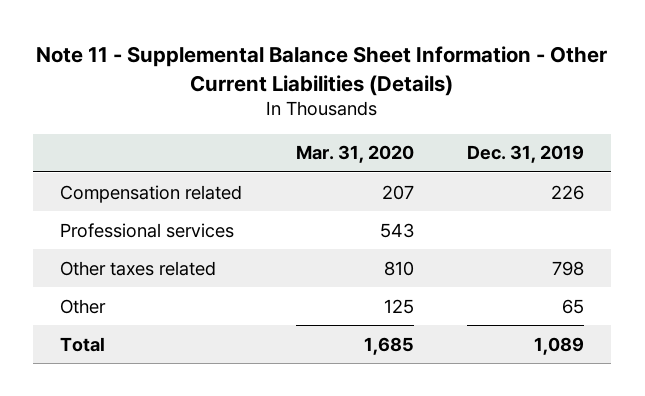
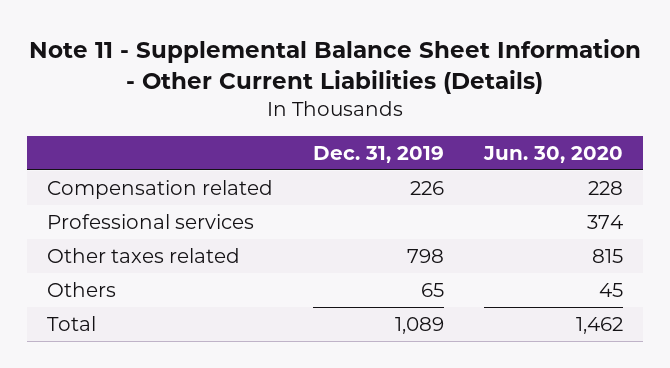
- | Mar. 31, 2020 | Dec. 31, 2019
+ | Dec. 31, 2019 | Jun. 30, 2020
- Other | 125 | 65
+ Others | 65 | 45

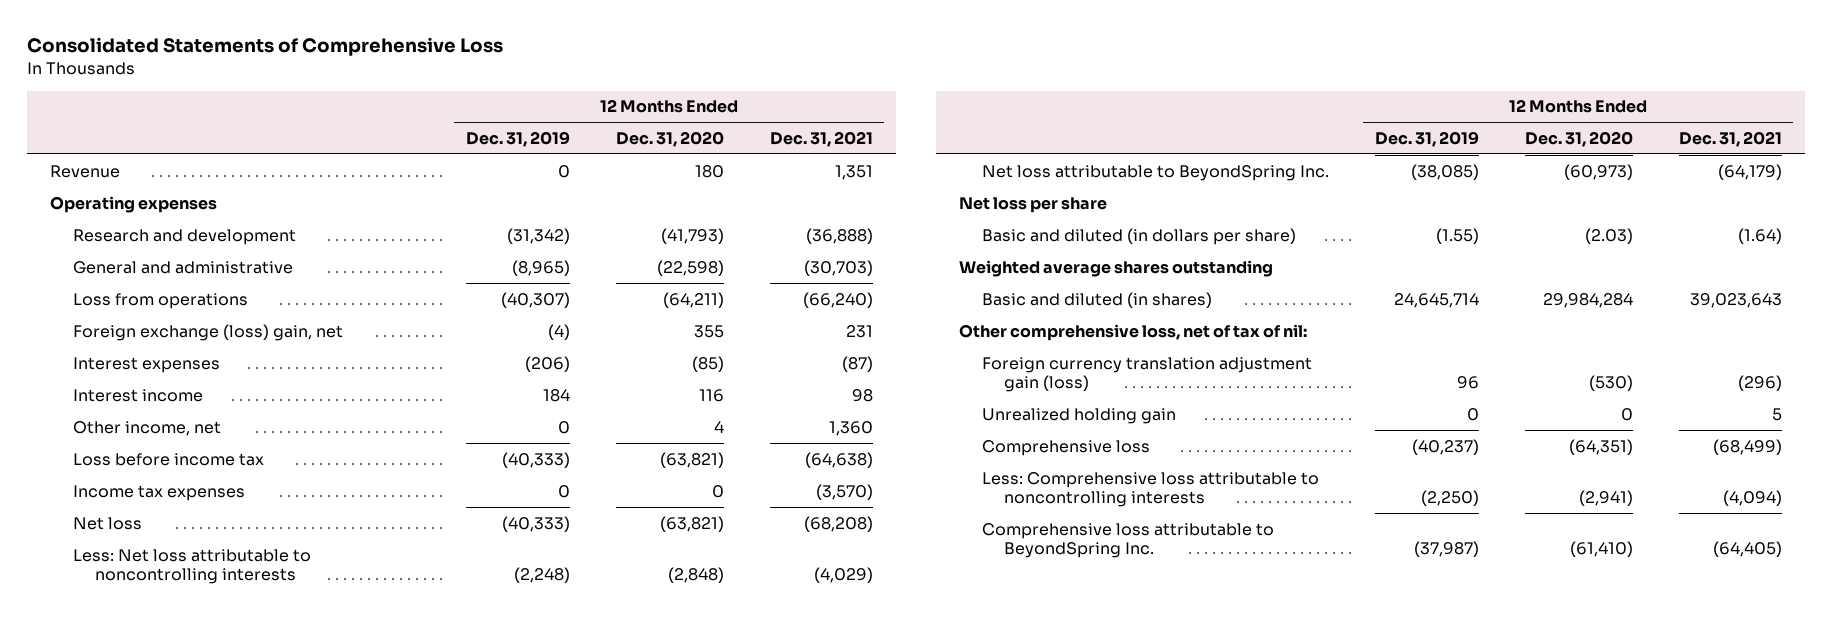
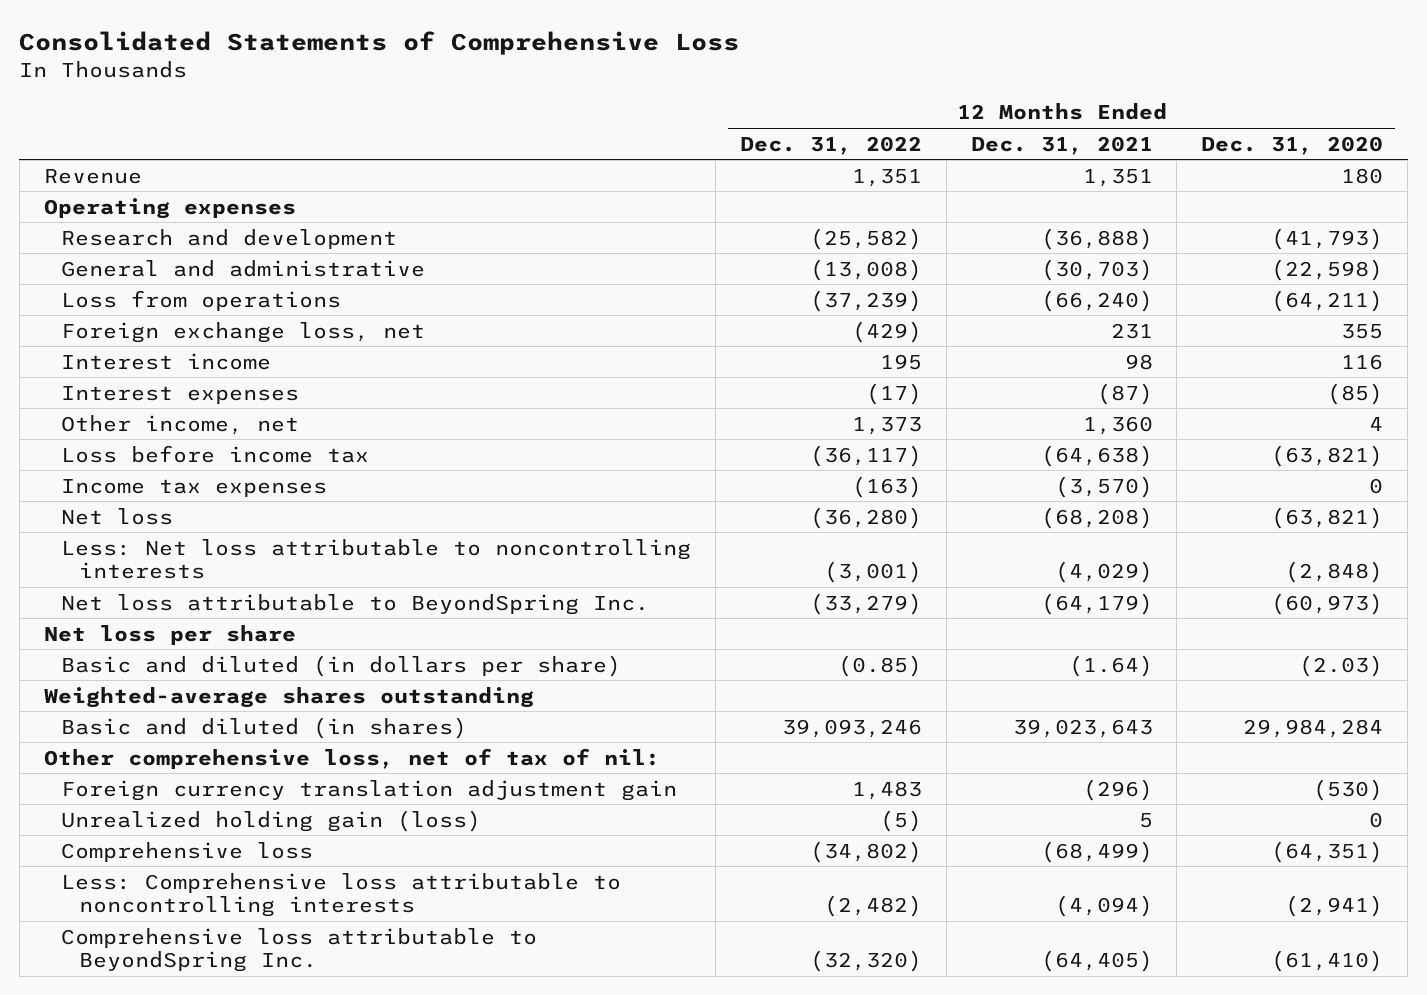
- | 12 Months Ended Dec. 31, 2019 | 12 Months Ended Dec. 31, 2020 | 12 Months Ended Dec. 31, 2021
+ | 12 Months Ended Dec. 31, 2022 | 12 Months Ended Dec. 31, 2021 | 12 Months Ended Dec. 31, 2020
- Foreign exchange (loss) gain, net | (4) | 355 | 231
+ Foreign exchange loss, net | (429) | 231 | 355
moved down: Interest expenses | (17) | (87) | (85)
- Weighted average shares outstanding
+ Weighted-average shares outstanding
- Foreign currency translation adjustment gain (loss) | 96 | (530) | (296)
- Unrealized holding gain | 0 | 0 | 5
+ Foreign currency translation adjustment gain | 1,483 | (296) | (530)
+ Unrealized holding gain (loss) | (5) | 5 | 0

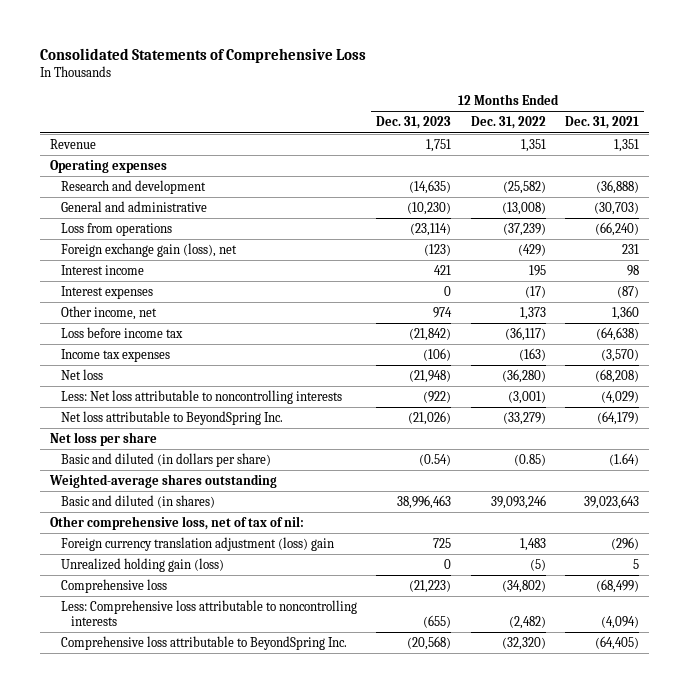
- | 12 Months Ended Dec. 31, 2022 | 12 Months Ended Dec. 31, 2021 | 12 Months Ended Dec. 31, 2020
+ | 12 Months Ended Dec. 31, 2023 | 12 Months Ended Dec. 31, 2022 | 12 Months Ended Dec. 31, 2021
- Foreign exchange loss, net | (429) | 231 | 355
+ Foreign exchange gain (loss), net | (123) | (429) | 231
- Foreign currency translation adjustment gain | 1,483 | (296) | (530)
+ Foreign currency translation adjustment (loss) gain | 725 | 1,483 | (296)

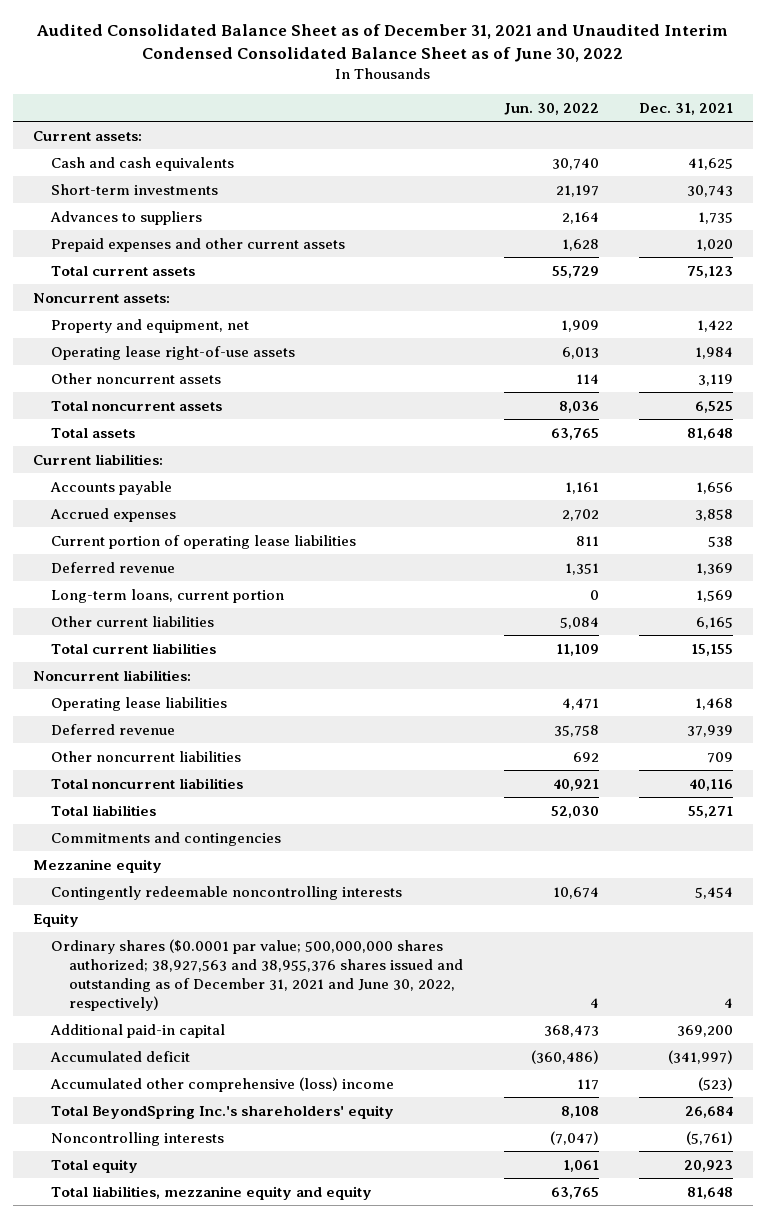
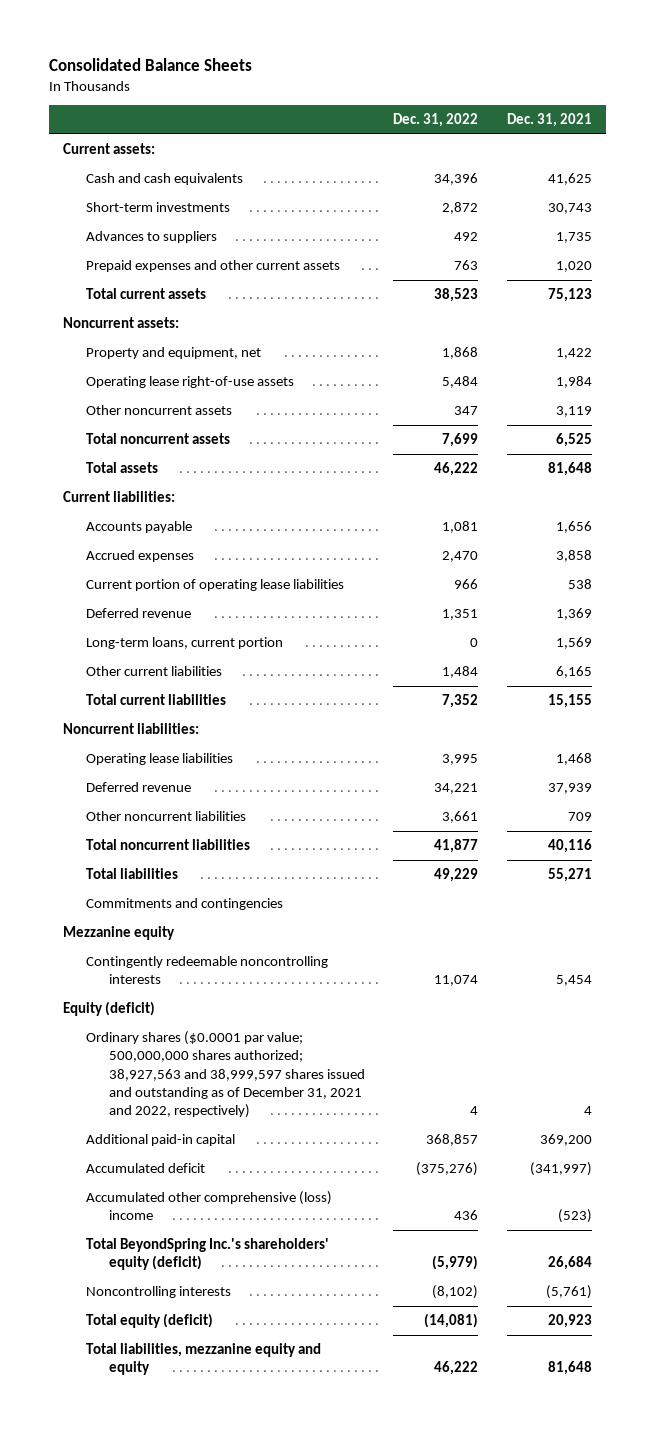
- Audited Consolidated Balance Sheet as of December 31, 2021 and Unaudited Interim Condensed Consolidated Balance Sheet as of June 30, 2022
+ Consolidated Balance Sheets
- | Jun. 30, 2022 | Dec. 31, 2021
+ | Dec. 31, 2022 | Dec. 31, 2021
- Equity
- Ordinary shares ($0.0001 par value; 500,000,000 shares authorized; 38,927,563 and 38,955,376 shares issued and outstanding as of December 31, 2021 and June 30, 2022, respectively) | 4 | 4
+ Equity (deficit)
+ Ordinary shares ($0.0001 par value; 500,000,000 shares authorized; 38,927,563 and 38,999,597 shares issued and outstanding as of December 31, 2021 and 2022, respectively) | 4 | 4
- Total BeyondSpring Inc.'s shareholders' equity | 8,108 | 26,684
+ Total BeyondSpring Inc.'s shareholders' equity (deficit) | (5,979) | 26,684
- Total equity | 1,061 | 20,923
+ Total equity (deficit) | (14,081) | 20,923

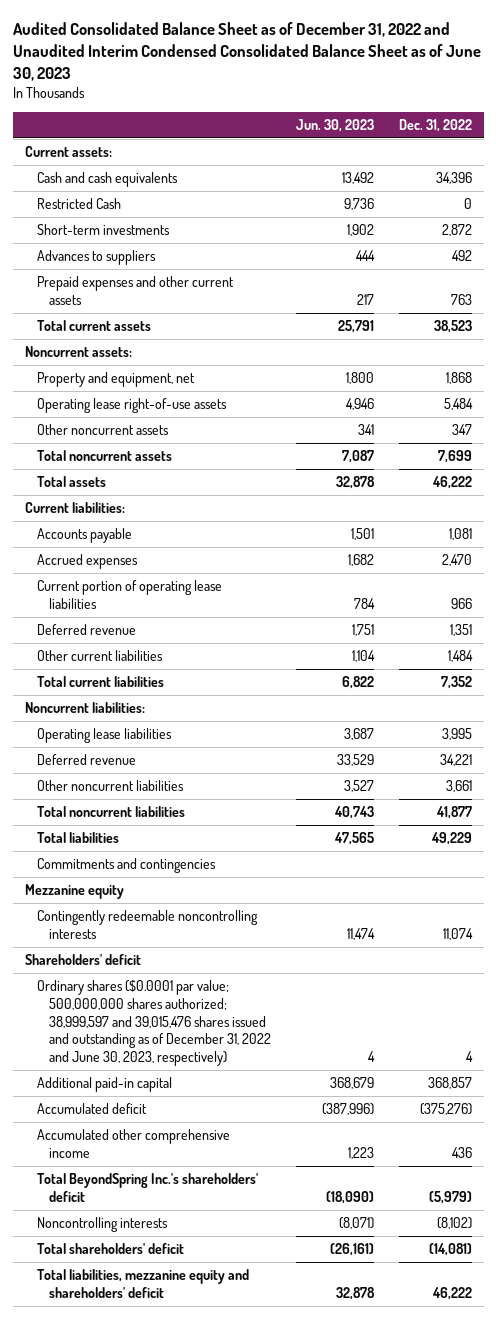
- Consolidated Balance Sheets
+ Audited Consolidated Balance Sheet as of December 31, 2022 and Unaudited Interim Condensed Consolidated Balance Sheet as of June 30, 2023
- | Dec. 31, 2022 | Dec. 31, 2021
+ | Jun. 30, 2023 | Dec. 31, 2022
+ Restricted Cash | 9,736 | 0
- Long-term loans, current portion | 0 | 1,569
- Equity (deficit)
- Ordinary shares ($0.0001 par value; 500,000,000 shares authorized; 38,927,563 and 38,999,597 shares issued and outstanding as of December 31, 2021 and 2022, respectively) | 4 | 4
+ Shareholders' deficit
+ Ordinary shares ($0.0001 par value; 500,000,000 shares authorized; 38,999,597 and 39,015,476 shares issued and outstanding as of December 31, 2022 and June 30, 2023, respectively) | 4 | 4
- Accumulated other comprehensive (loss) income | 436 | (523)
- Total BeyondSpring Inc.'s shareholders' equity (deficit) | (5,979) | 26,684
+ Accumulated other comprehensive income | 1,223 | 436
+ Total BeyondSpring Inc.'s shareholders' deficit | (18,090) | (5,979)
- Total equity (deficit) | (14,081) | 20,923
- Total liabilities, mezzanine equity and equity | 46,222 | 81,648
+ Total shareholders' deficit | (26,161) | (14,081)
+ Total liabilities, mezzanine equity and shareholders' deficit | 32,878 | 46,222

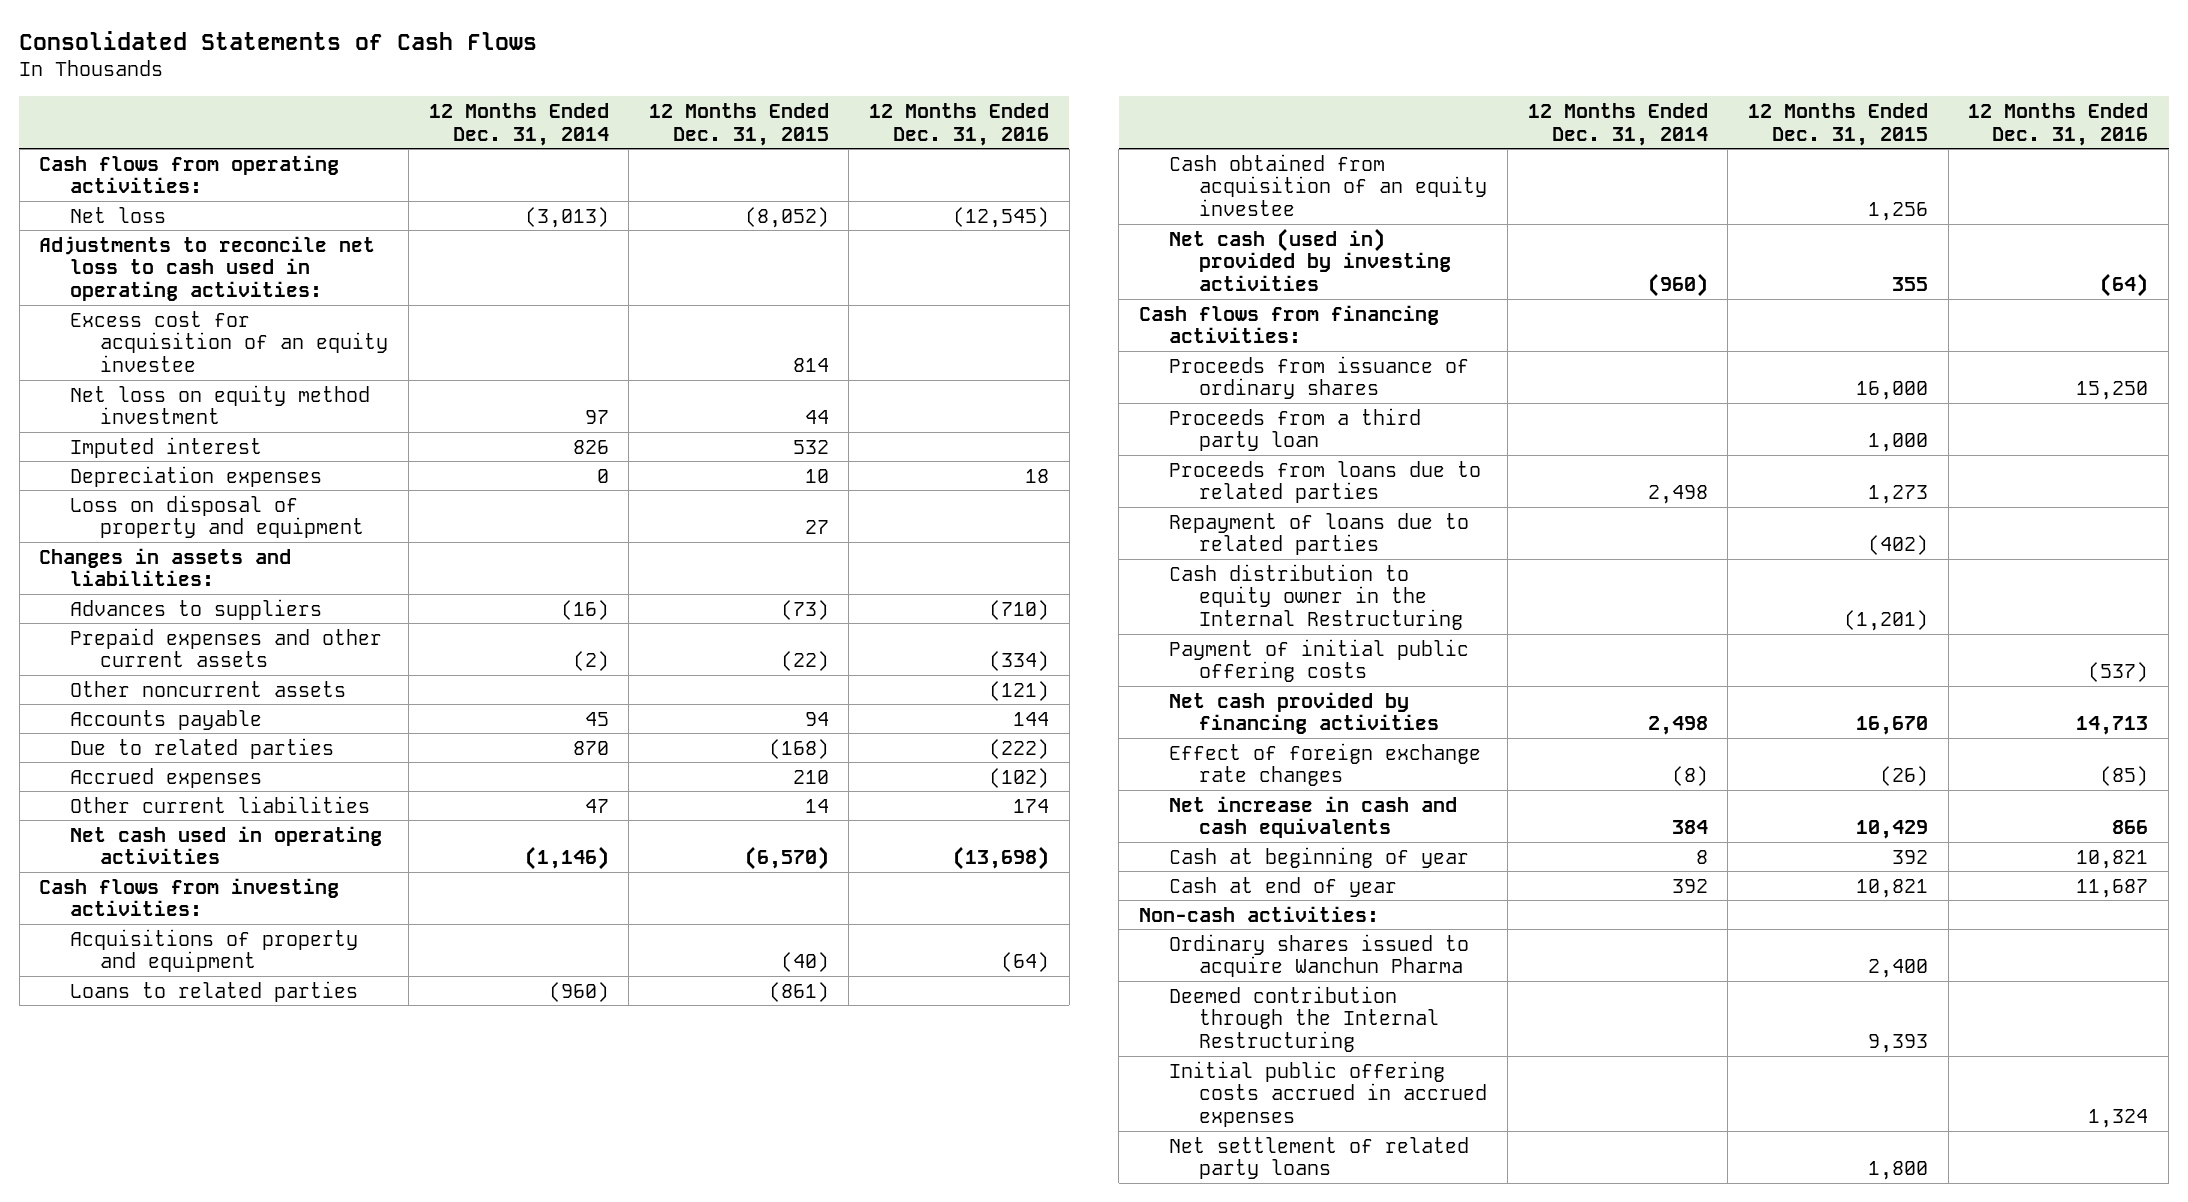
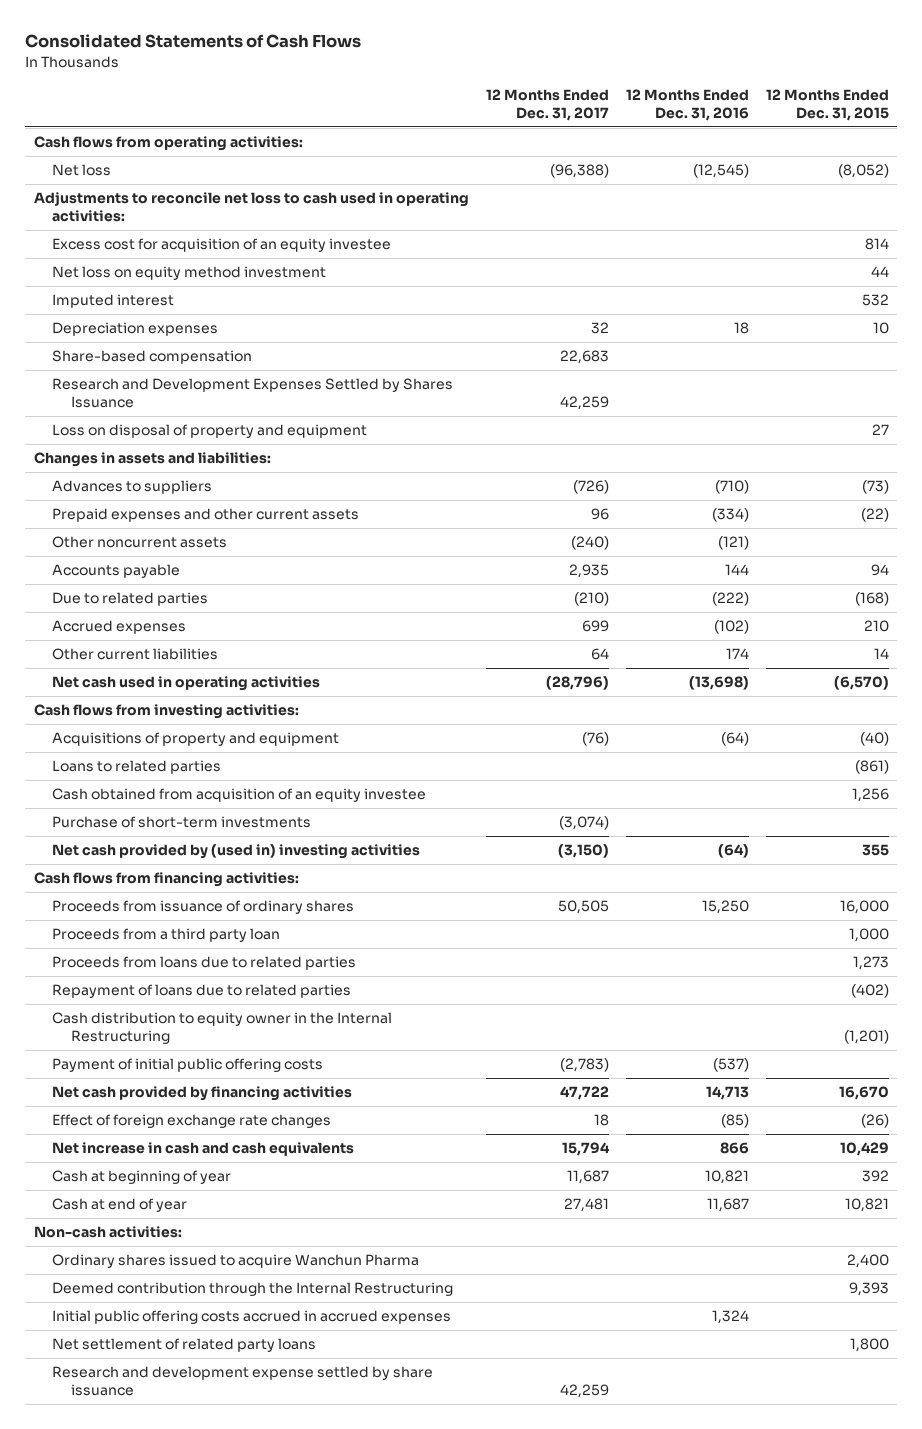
- | 12 Months Ended Dec. 31, 2014 | 12 Months Ended Dec. 31, 2015 | 12 Months Ended Dec. 31, 2016
+ | 12 Months Ended Dec. 31, 2017 | 12 Months Ended Dec. 31, 2016 | 12 Months Ended Dec. 31, 2015
+ Share-based compensation | 22,683 | |
+ Research and Development Expenses Settled by Shares Issuance | 42,259 | |
- Net cash (used in) provided by investing activities | (960) | 355 | (64)
+ Purchase of short-term investments | (3,074) | |
+ Net cash provided by (used in) investing activities | (3,150) | (64) | 355
+ Research and development expense settled by share issuance | 42,259 | |

